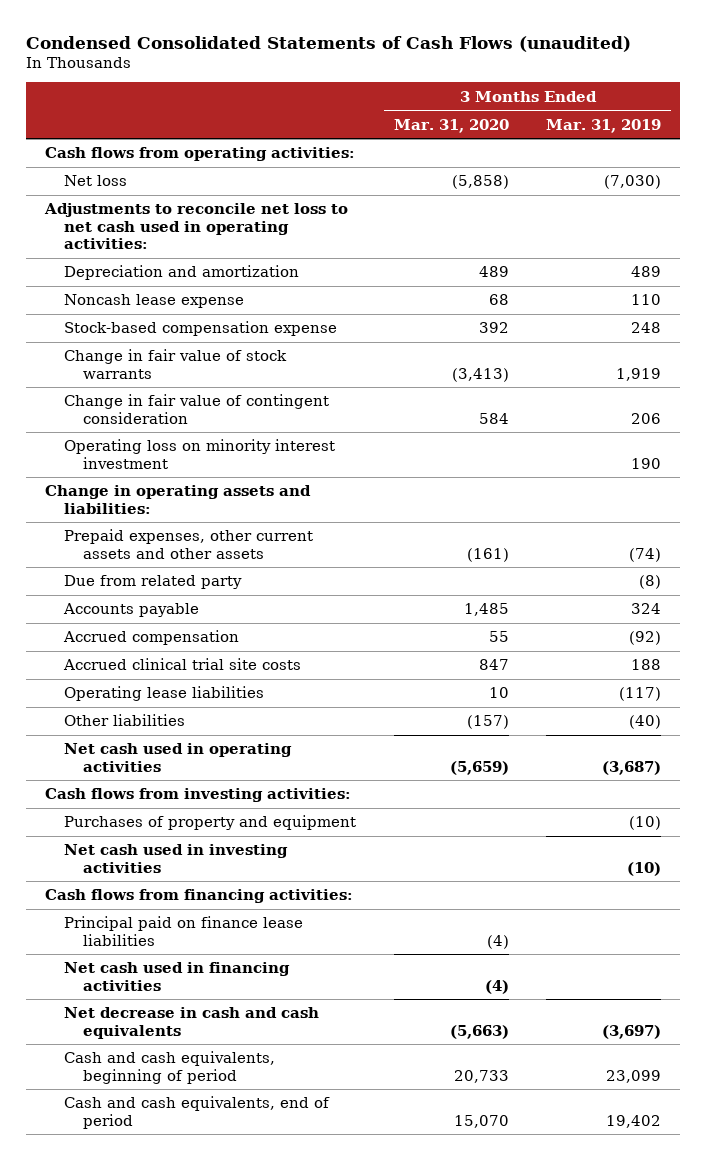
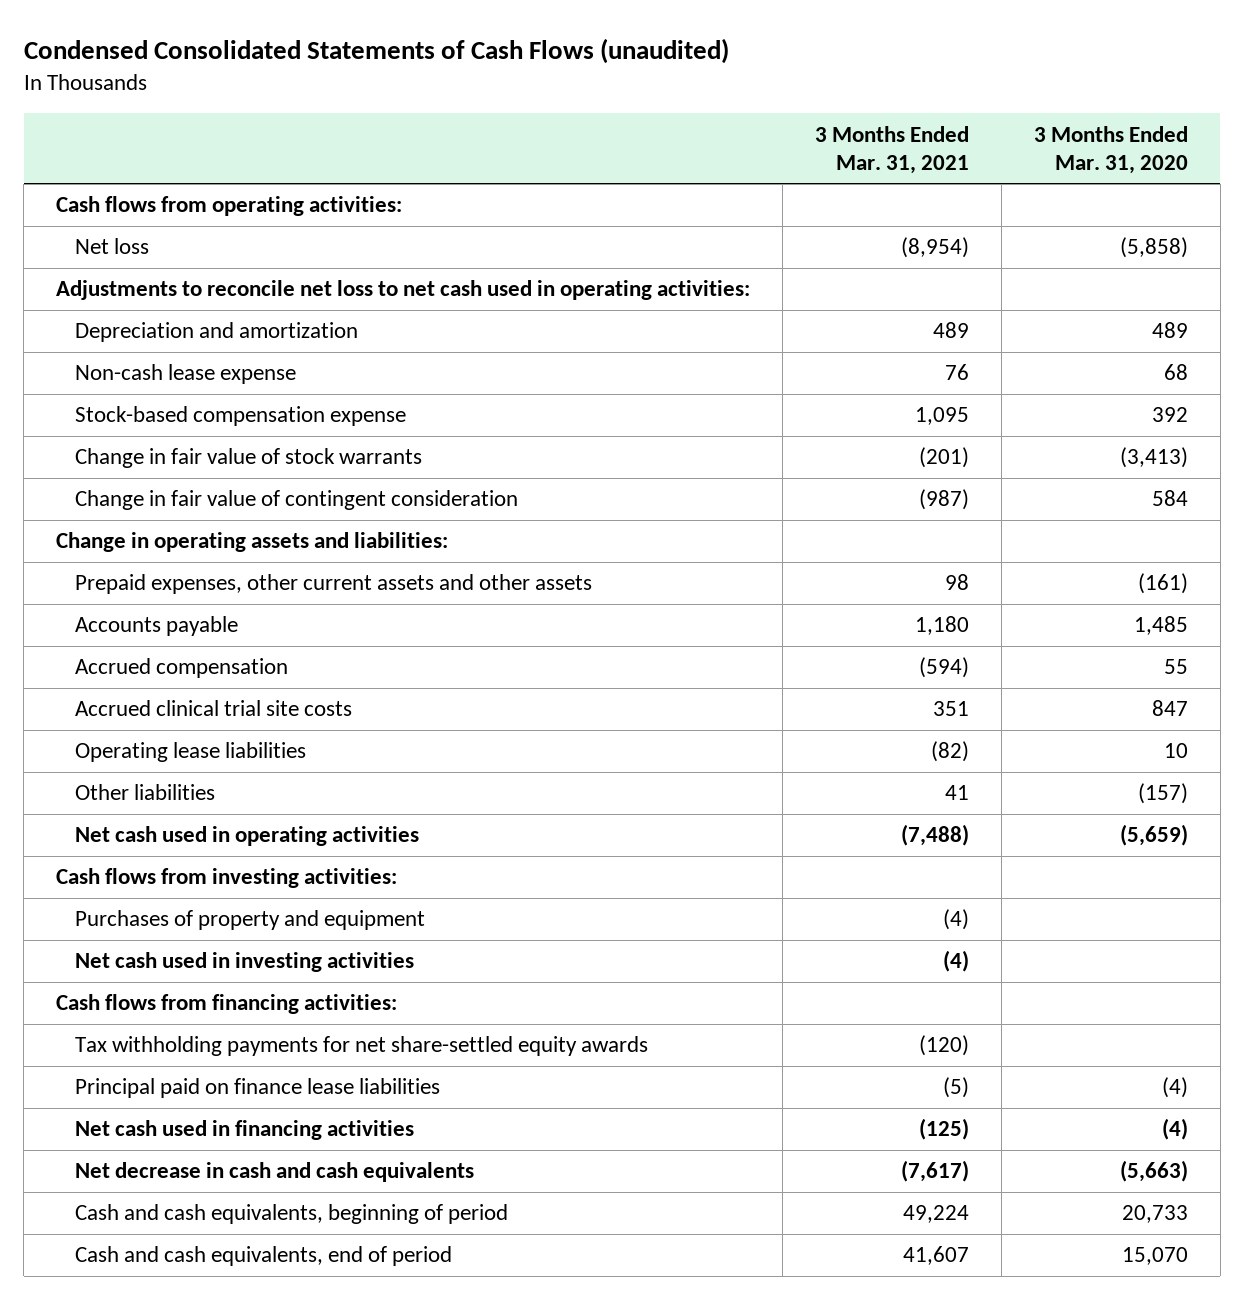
- | 3 Months Ended Mar. 31, 2020 | 3 Months Ended Mar. 31, 2019
+ | 3 Months Ended Mar. 31, 2021 | 3 Months Ended Mar. 31, 2020
- Noncash lease expense | 68 | 110
+ Non-cash lease expense | 76 | 68
- Operating loss on minority interest investment | | 190
- Due from related party | | (8)
+ Tax withholding payments for net share-settled equity awards | (120) |

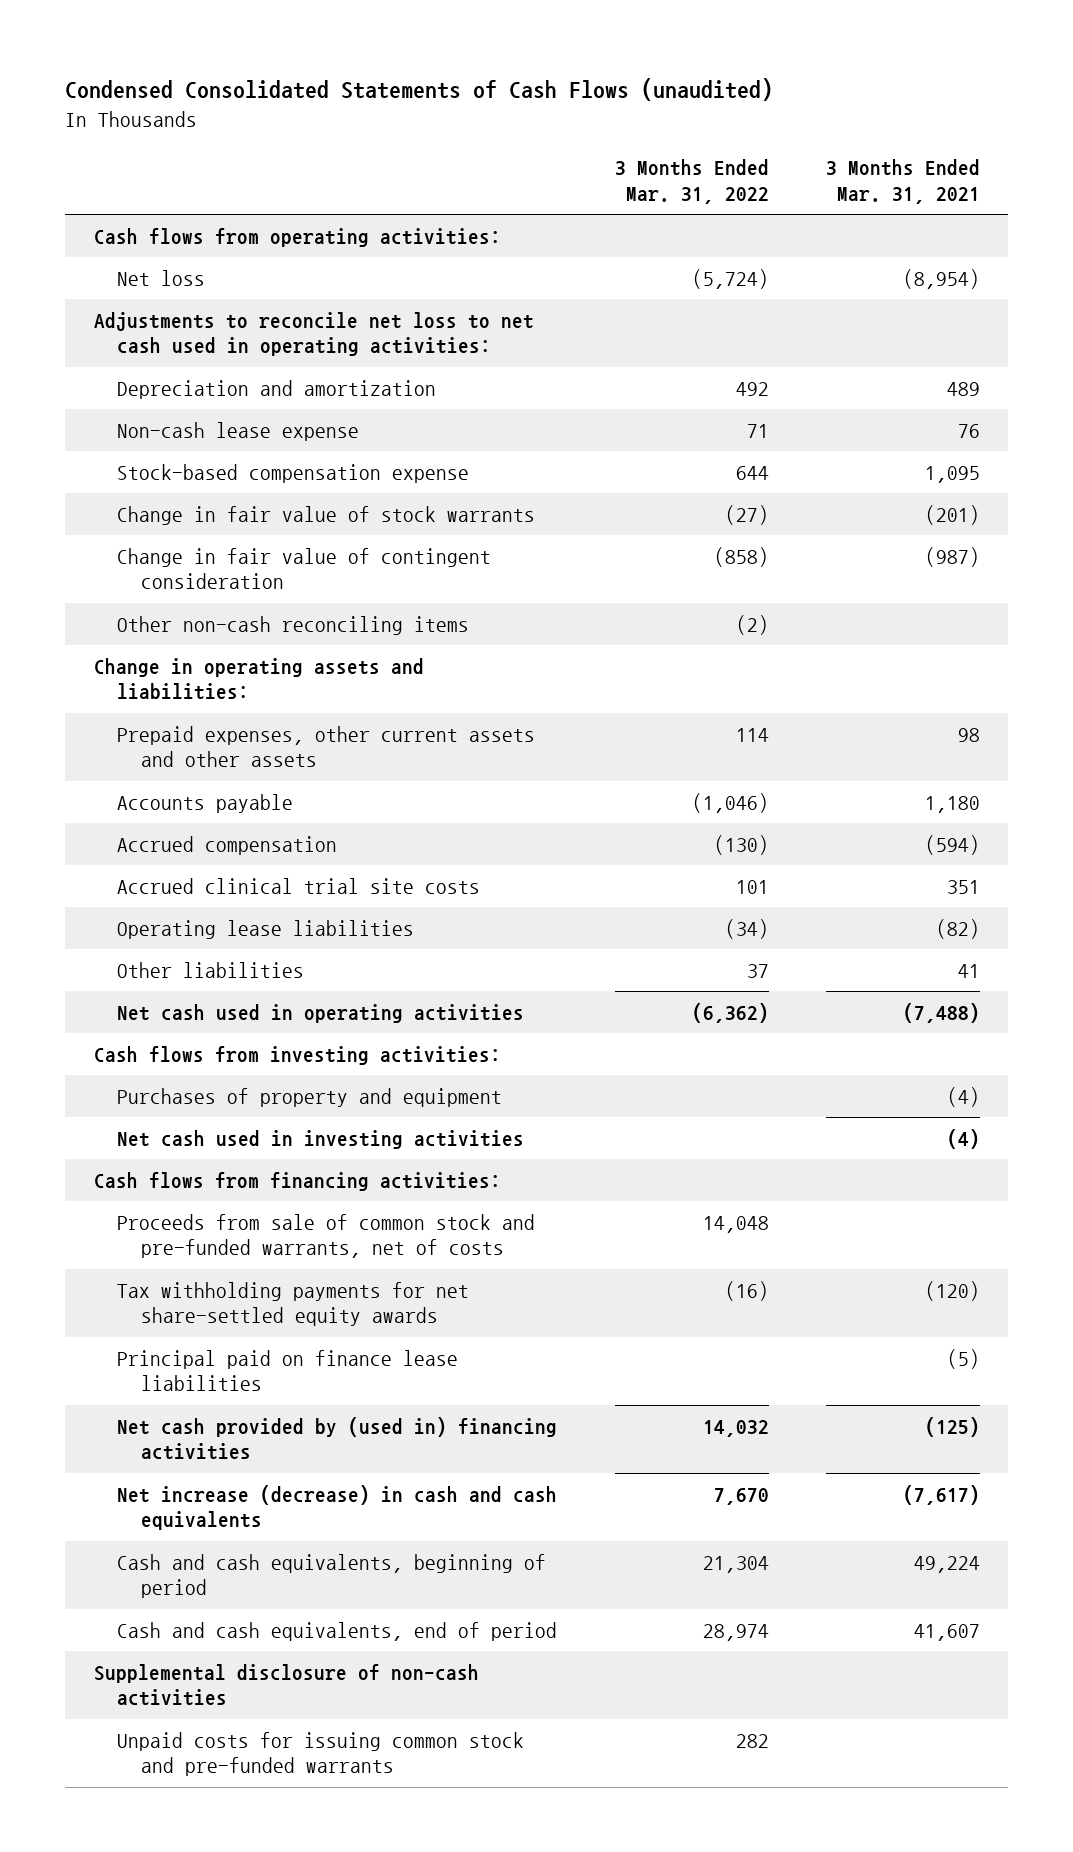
- | 3 Months Ended Mar. 31, 2021 | 3 Months Ended Mar. 31, 2020
+ | 3 Months Ended Mar. 31, 2022 | 3 Months Ended Mar. 31, 2021
+ Other non-cash reconciling items | (2) |
+ Proceeds from sale of common stock and pre-funded warrants, net of costs | 14,048 |
- Net cash used in financing activities | (125) | (4)
- Net decrease in cash and cash equivalents | (7,617) | (5,663)
+ Net cash provided by (used in) financing activities | 14,032 | (125)
+ Net increase (decrease) in cash and cash equivalents | 7,670 | (7,617)
+ Supplemental disclosure of non-cash activities
+ Unpaid costs for issuing common stock and pre-funded warrants | 282 |

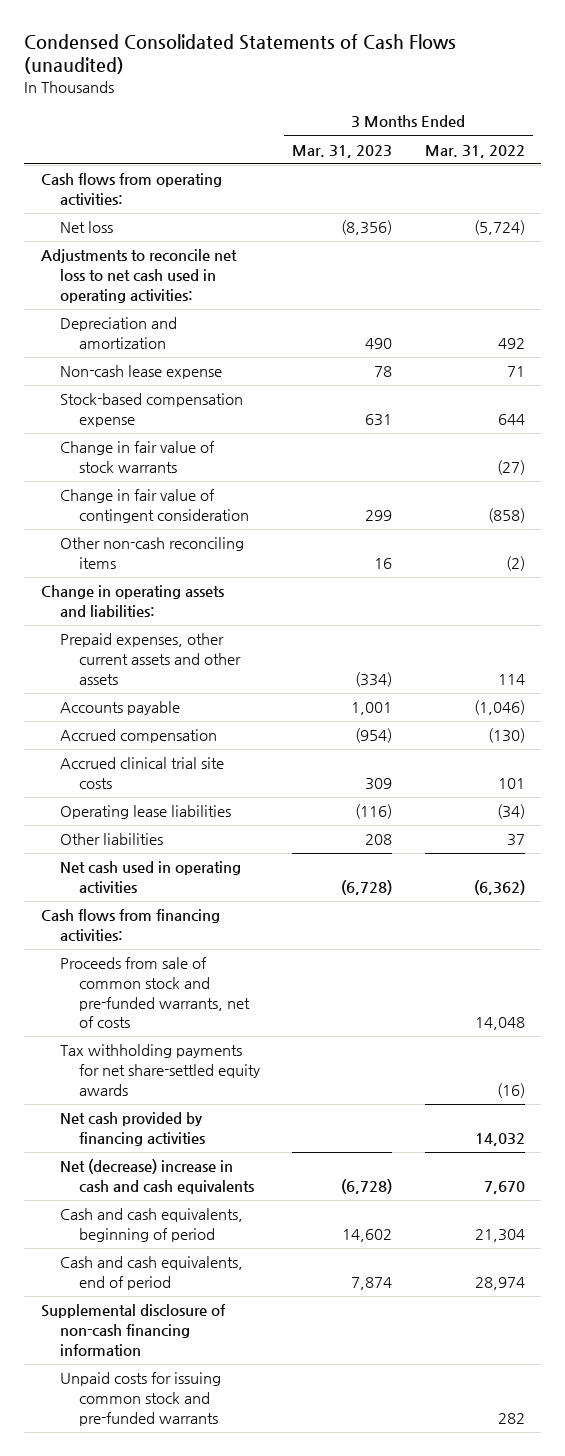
- | 3 Months Ended Mar. 31, 2022 | 3 Months Ended Mar. 31, 2021
+ | 3 Months Ended Mar. 31, 2023 | 3 Months Ended Mar. 31, 2022
- Cash flows from investing activities:
- Purchases of property and equipment | | (4)
- Net cash used in investing activities | | (4)
- Principal paid on finance lease liabilities | | (5)
- Net cash provided by (used in) financing activities | 14,032 | (125)
- Net increase (decrease) in cash and cash equivalents | 7,670 | (7,617)
+ Net cash provided by financing activities | | 14,032
+ Net (decrease) increase in cash and cash equivalents | (6,728) | 7,670
- Supplemental disclosure of non-cash activities
+ Supplemental disclosure of non-cash financing information

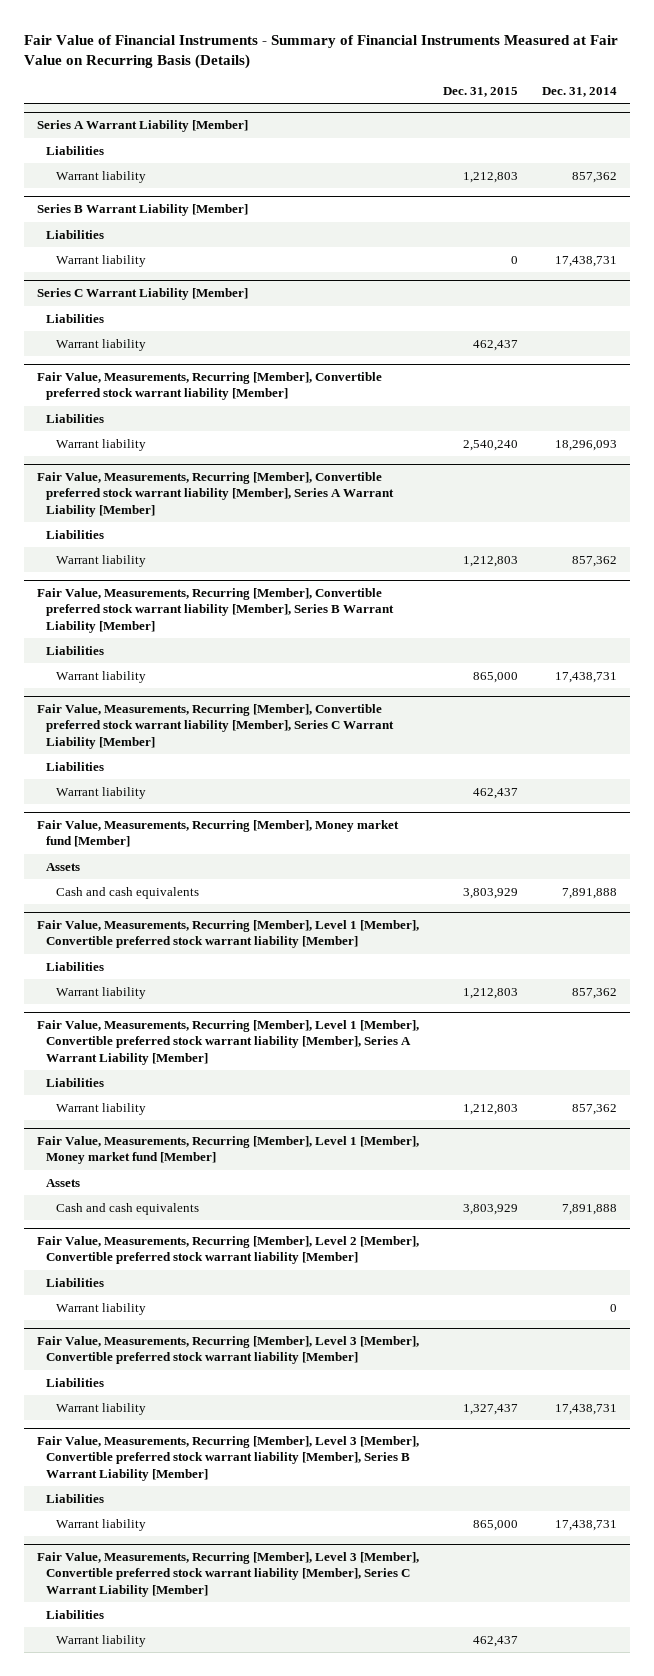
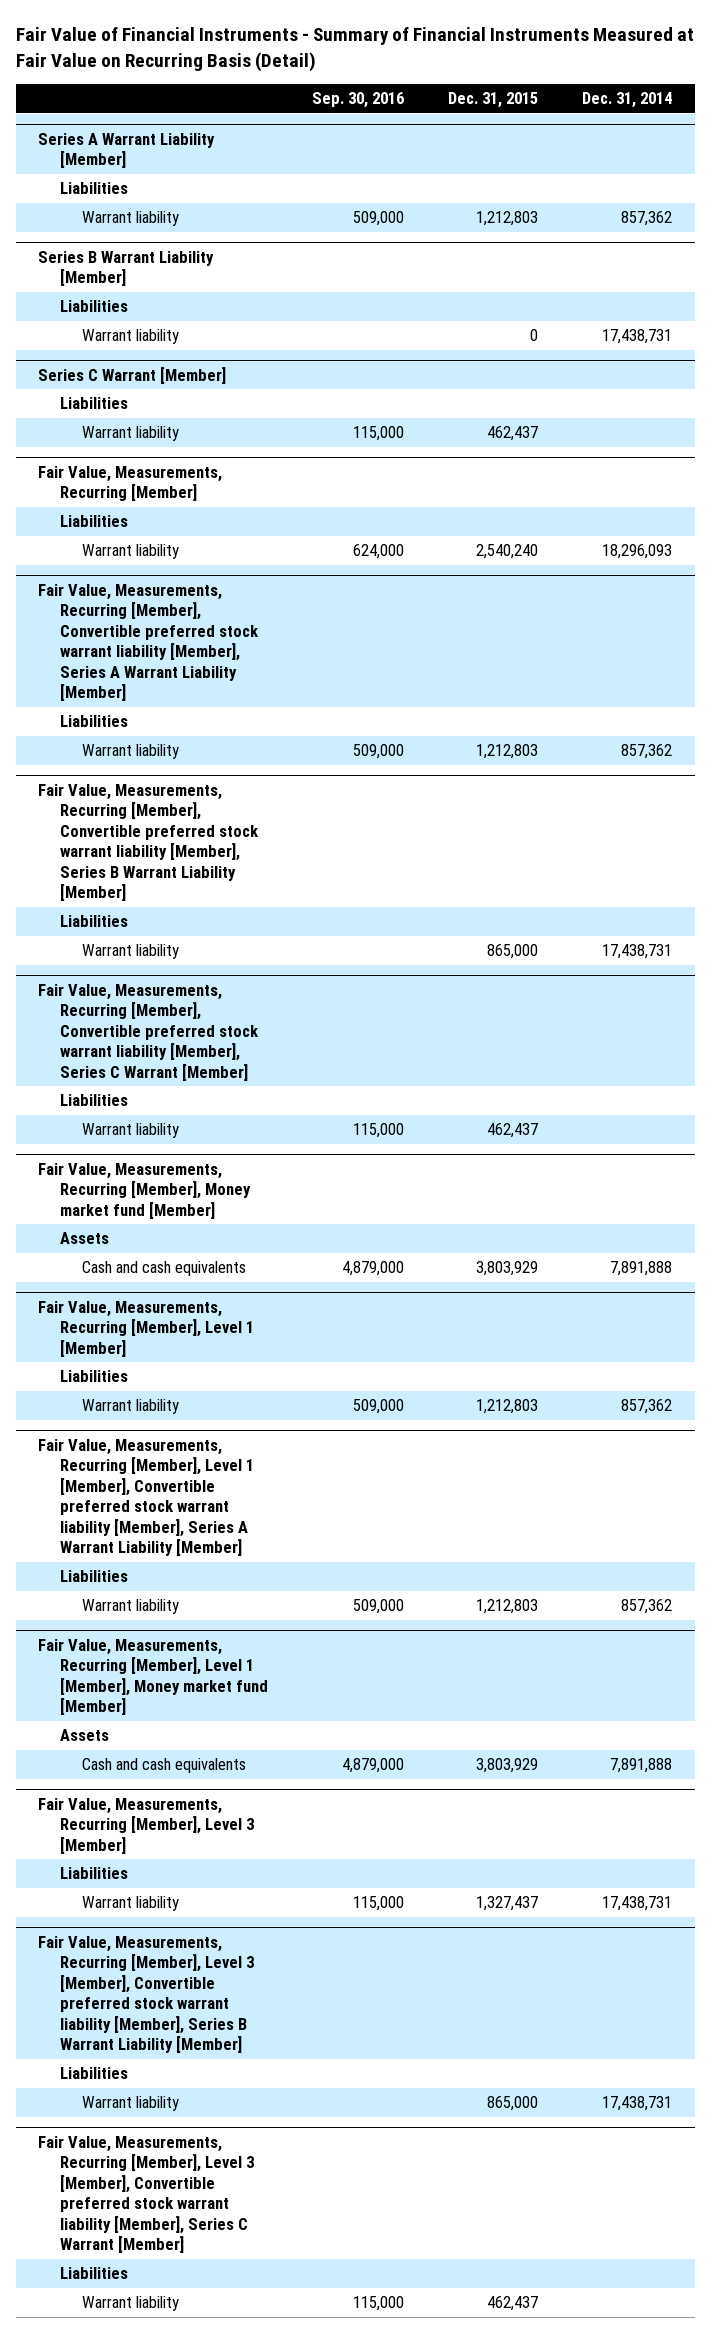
- Fair Value of Financial Instruments - Summary of Financial Instruments Measured at Fair Value on Recurring Basis (Details)
+ Fair Value of Financial Instruments - Summary of Financial Instruments Measured at Fair Value on Recurring Basis (Detail)
- | Dec. 31, 2015 | Dec. 31, 2014
+ | Sep. 30, 2016 | Dec. 31, 2015 | Dec. 31, 2014
- Series C Warrant Liability [Member]
+ Series C Warrant [Member]
- Fair Value, Measurements, Recurring [Member], Convertible preferred stock warrant liability [Member]
+ Fair Value, Measurements, Recurring [Member]
- Fair Value, Measurements, Recurring [Member], Convertible preferred stock warrant liability [Member], Series C Warrant Liability [Member]
+ Fair Value, Measurements, Recurring [Member], Convertible preferred stock warrant liability [Member], Series C Warrant [Member]
- Fair Value, Measurements, Recurring [Member], Level 1 [Member], Convertible preferred stock warrant liability [Member]
+ Fair Value, Measurements, Recurring [Member], Level 1 [Member]
- Fair Value, Measurements, Recurring [Member], Level 2 [Member], Convertible preferred stock warrant liability [Member]
- Liabilities
- Warrant liability | | 0
- Fair Value, Measurements, Recurring [Member], Level 3 [Member], Convertible preferred stock warrant liability [Member]
+ Fair Value, Measurements, Recurring [Member], Level 3 [Member]
- Fair Value, Measurements, Recurring [Member], Level 3 [Member], Convertible preferred stock warrant liability [Member], Series C Warrant Liability [Member]
+ Fair Value, Measurements, Recurring [Member], Level 3 [Member], Convertible preferred stock warrant liability [Member], Series C Warrant [Member]

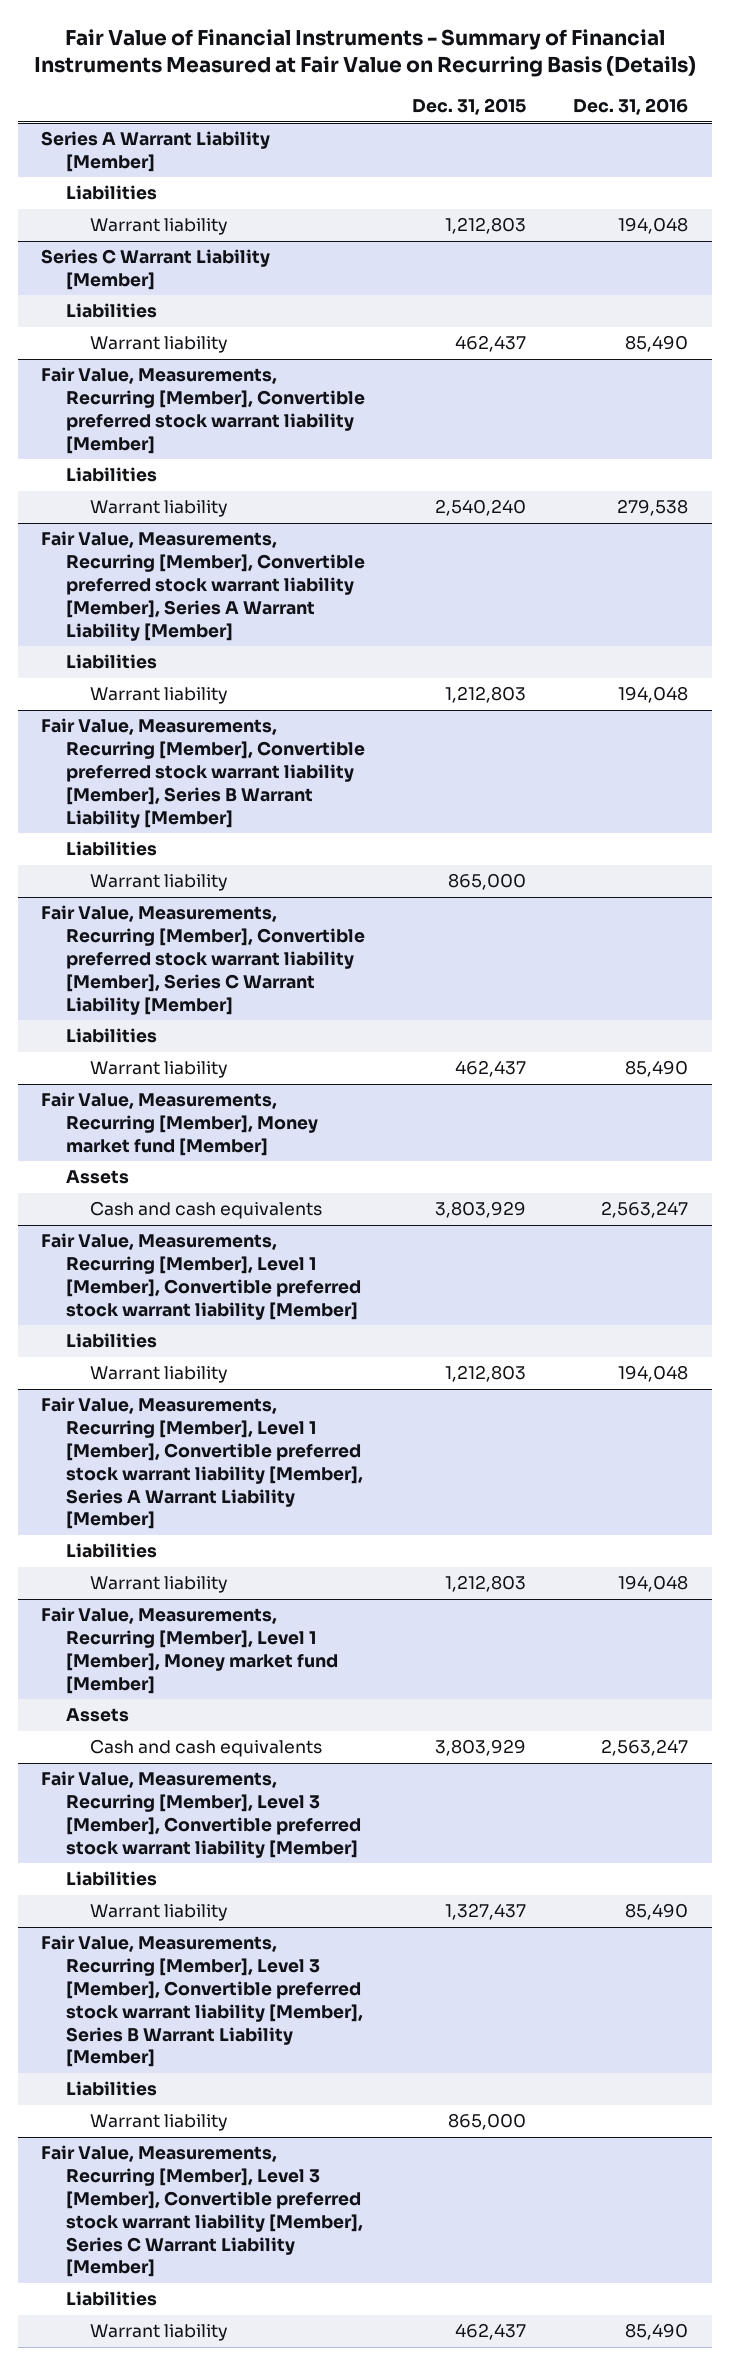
- Fair Value of Financial Instruments - Summary of Financial Instruments Measured at Fair Value on Recurring Basis (Detail)
+ Fair Value of Financial Instruments - Summary of Financial Instruments Measured at Fair Value on Recurring Basis (Details)
- | Sep. 30, 2016 | Dec. 31, 2015 | Dec. 31, 2014
+ | Dec. 31, 2015 | Dec. 31, 2016
- Series B Warrant Liability [Member]
- Liabilities
- Warrant liability | | 0 | 17,438,731
- Series C Warrant [Member]
+ Series C Warrant Liability [Member]
- Fair Value, Measurements, Recurring [Member]
+ Fair Value, Measurements, Recurring [Member], Convertible preferred stock warrant liability [Member]
- Fair Value, Measurements, Recurring [Member], Convertible preferred stock warrant liability [Member], Series C Warrant [Member]
+ Fair Value, Measurements, Recurring [Member], Convertible preferred stock warrant liability [Member], Series C Warrant Liability [Member]
- Fair Value, Measurements, Recurring [Member], Level 1 [Member]
+ Fair Value, Measurements, Recurring [Member], Level 1 [Member], Convertible preferred stock warrant liability [Member]
- Fair Value, Measurements, Recurring [Member], Level 3 [Member]
+ Fair Value, Measurements, Recurring [Member], Level 3 [Member], Convertible preferred stock warrant liability [Member]
- Fair Value, Measurements, Recurring [Member], Level 3 [Member], Convertible preferred stock warrant liability [Member], Series C Warrant [Member]
+ Fair Value, Measurements, Recurring [Member], Level 3 [Member], Convertible preferred stock warrant liability [Member], Series C Warrant Liability [Member]

